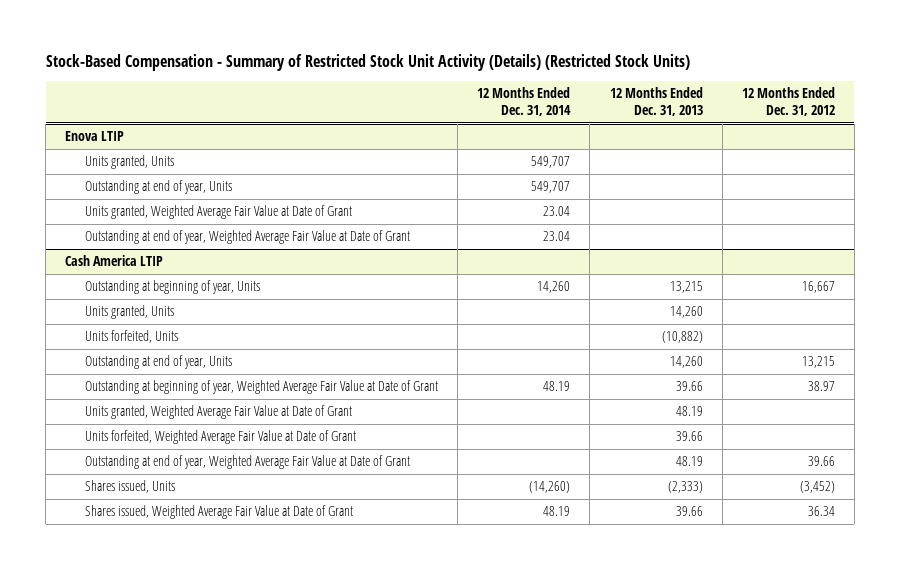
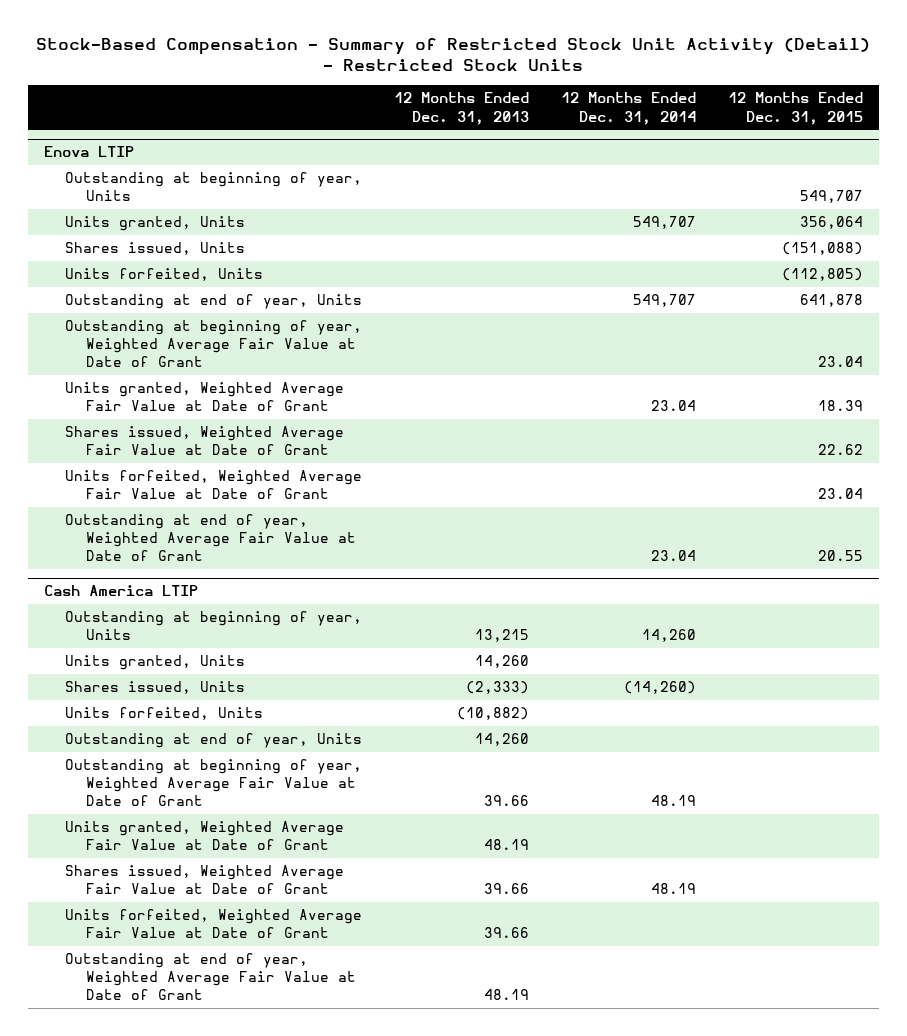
- Stock-Based Compensation - Summary of Restricted Stock Unit Activity (Details) (Restricted Stock Units)
+ Stock-Based Compensation - Summary of Restricted Stock Unit Activity (Detail) - Restricted Stock Units
- | 12 Months Ended Dec. 31, 2014 | 12 Months Ended Dec. 31, 2013 | 12 Months Ended Dec. 31, 2012
+ | 12 Months Ended Dec. 31, 2013 | 12 Months Ended Dec. 31, 2014 | 12 Months Ended Dec. 31, 2015
@ Enova LTIP
+ Outstanding at beginning of year, Units | | | 549,707
+ Shares issued, Units | | | (151,088)
+ Units forfeited, Units | | | (112,805)
+ Outstanding at beginning of year, Weighted Average Fair Value at Date of Grant | | | 23.04
+ Shares issued, Weighted Average Fair Value at Date of Grant | | | 22.62
+ Units forfeited, Weighted Average Fair Value at Date of Grant | | | 23.04
@ Cash America LTIP
moved up: Shares issued, Units | (2,333) | (14,260) |
moved up: Shares issued, Weighted Average Fair Value at Date of Grant | 39.66 | 48.19 |

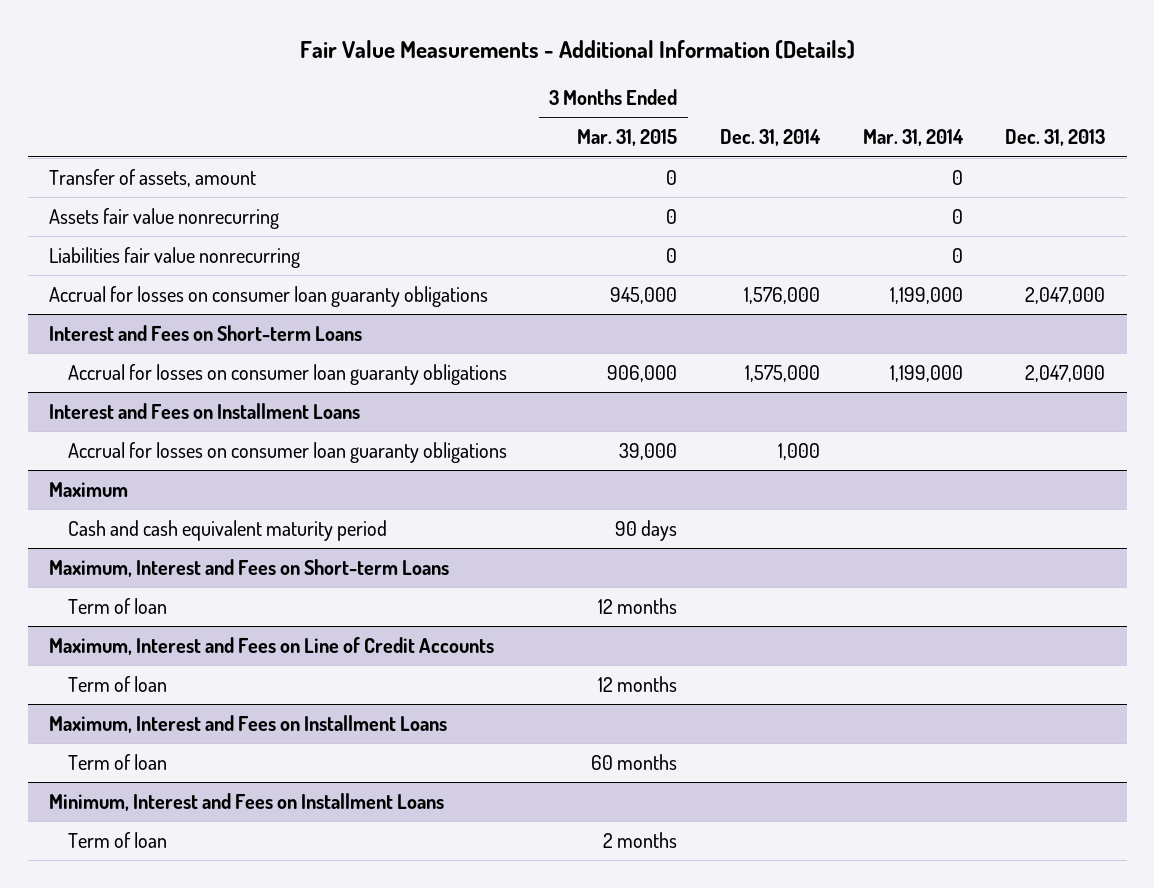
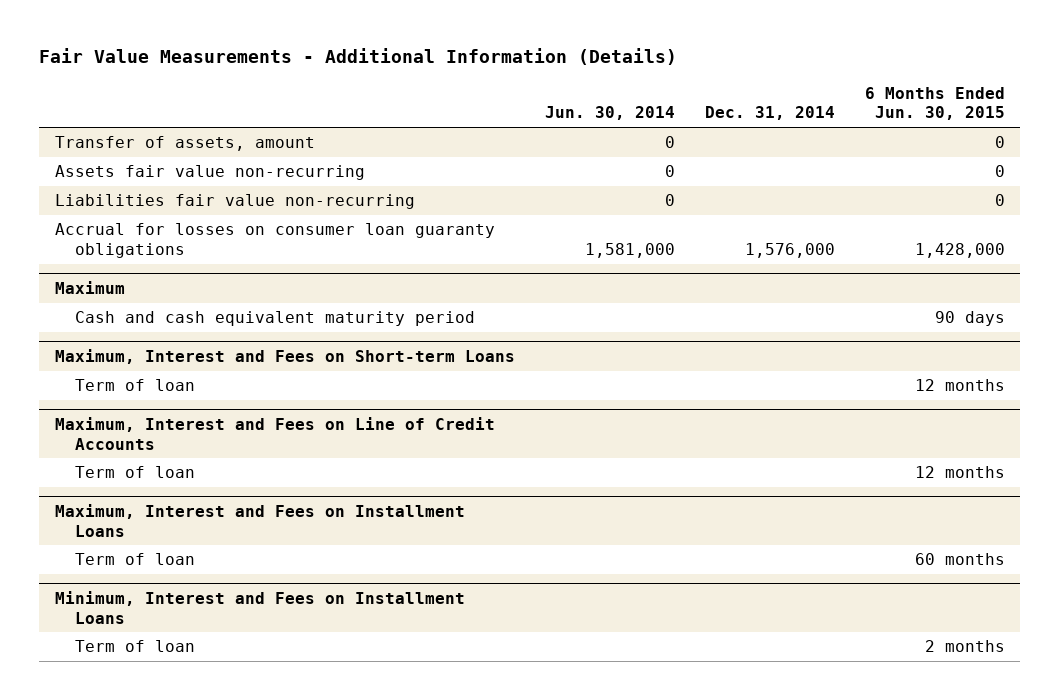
- | 3 Months Ended Mar. 31, 2015 | Dec. 31, 2014 | Mar. 31, 2014 | Dec. 31, 2013
+ | Jun. 30, 2014 | Dec. 31, 2014 | 6 Months Ended Jun. 30, 2015
- Assets fair value nonrecurring | 0 | | 0 |
- Liabilities fair value nonrecurring | 0 | | 0 |
+ Assets fair value non-recurring | 0 | | 0
+ Liabilities fair value non-recurring | 0 | | 0
- Interest and Fees on Short-term Loans
- Accrual for losses on consumer loan guaranty obligations | 906,000 | 1,575,000 | 1,199,000 | 2,047,000
- Interest and Fees on Installment Loans
- Accrual for losses on consumer loan guaranty obligations | 39,000 | 1,000 | |

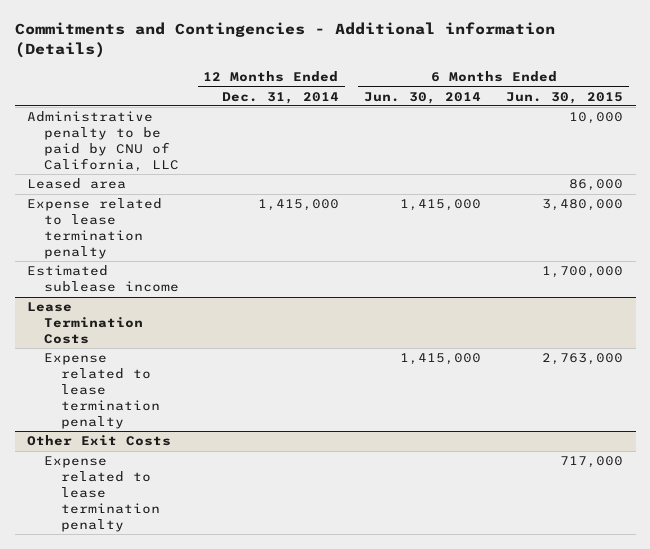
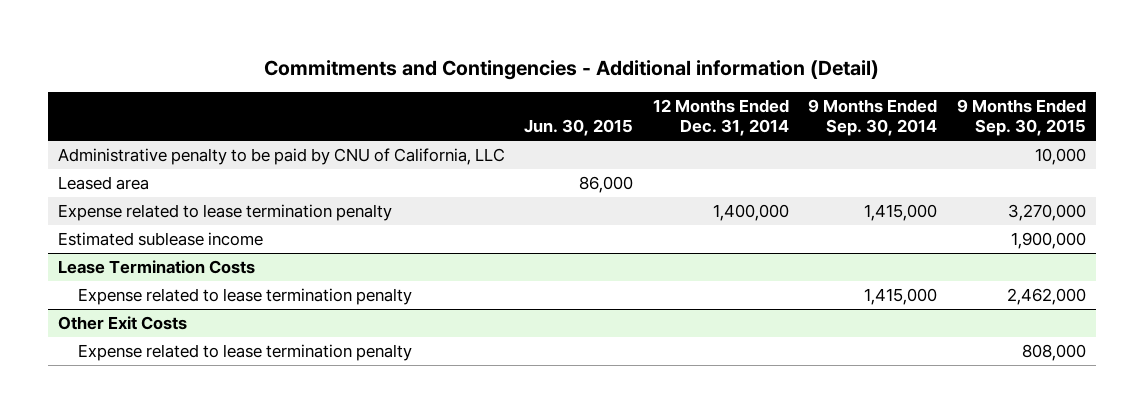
- Commitments and Contingencies - Additional information (Details)
+ Commitments and Contingencies - Additional information (Detail)
- | 12 Months Ended Dec. 31, 2014 | 6 Months Ended Jun. 30, 2014 | 6 Months Ended Jun. 30, 2015
+ | Jun. 30, 2015 | 12 Months Ended Dec. 31, 2014 | 9 Months Ended Sep. 30, 2014 | 9 Months Ended Sep. 30, 2015
- Expense related to lease termination penalty | 1,415,000 | 1,415,000 | 3,480,000
+ Expense related to lease termination penalty | | 1,400,000 | 1,415,000 | 3,270,000

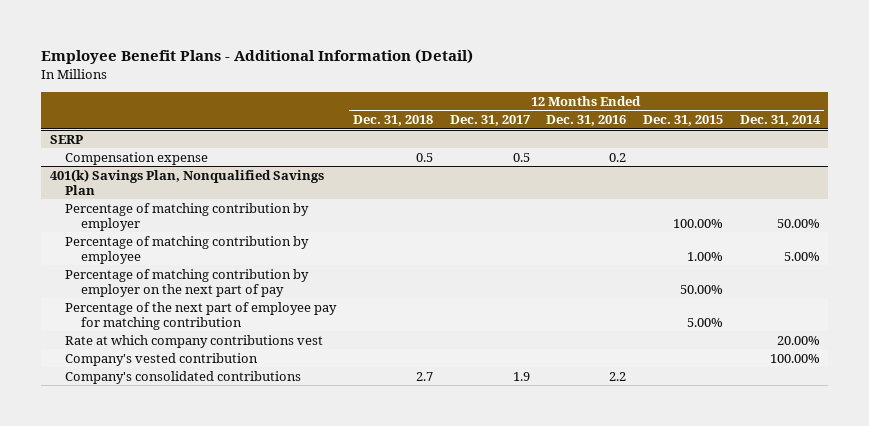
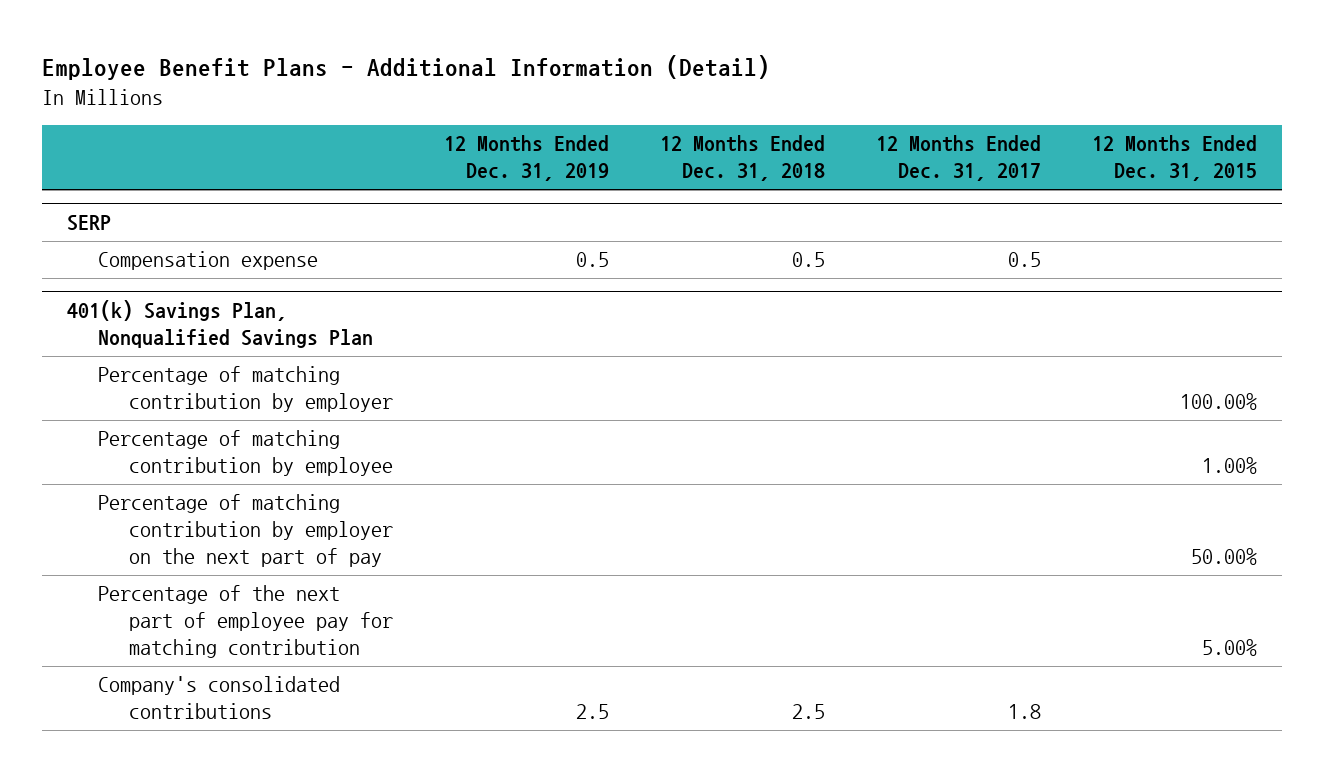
- | 12 Months Ended Dec. 31, 2018 | 12 Months Ended Dec. 31, 2017 | 12 Months Ended Dec. 31, 2016 | 12 Months Ended Dec. 31, 2015 | 12 Months Ended Dec. 31, 2014
+ | 12 Months Ended Dec. 31, 2019 | 12 Months Ended Dec. 31, 2018 | 12 Months Ended Dec. 31, 2017 | 12 Months Ended Dec. 31, 2015
@ 401(k) Savings Plan, Nonqualified Savings Plan
- Rate at which company contributions vest | | | | | 20.00%
- Company's vested contribution | | | | | 100.00%
- Company's consolidated contributions | 2.7 | 1.9 | 2.2 | |
+ Company's consolidated contributions | 2.5 | 2.5 | 1.8 |

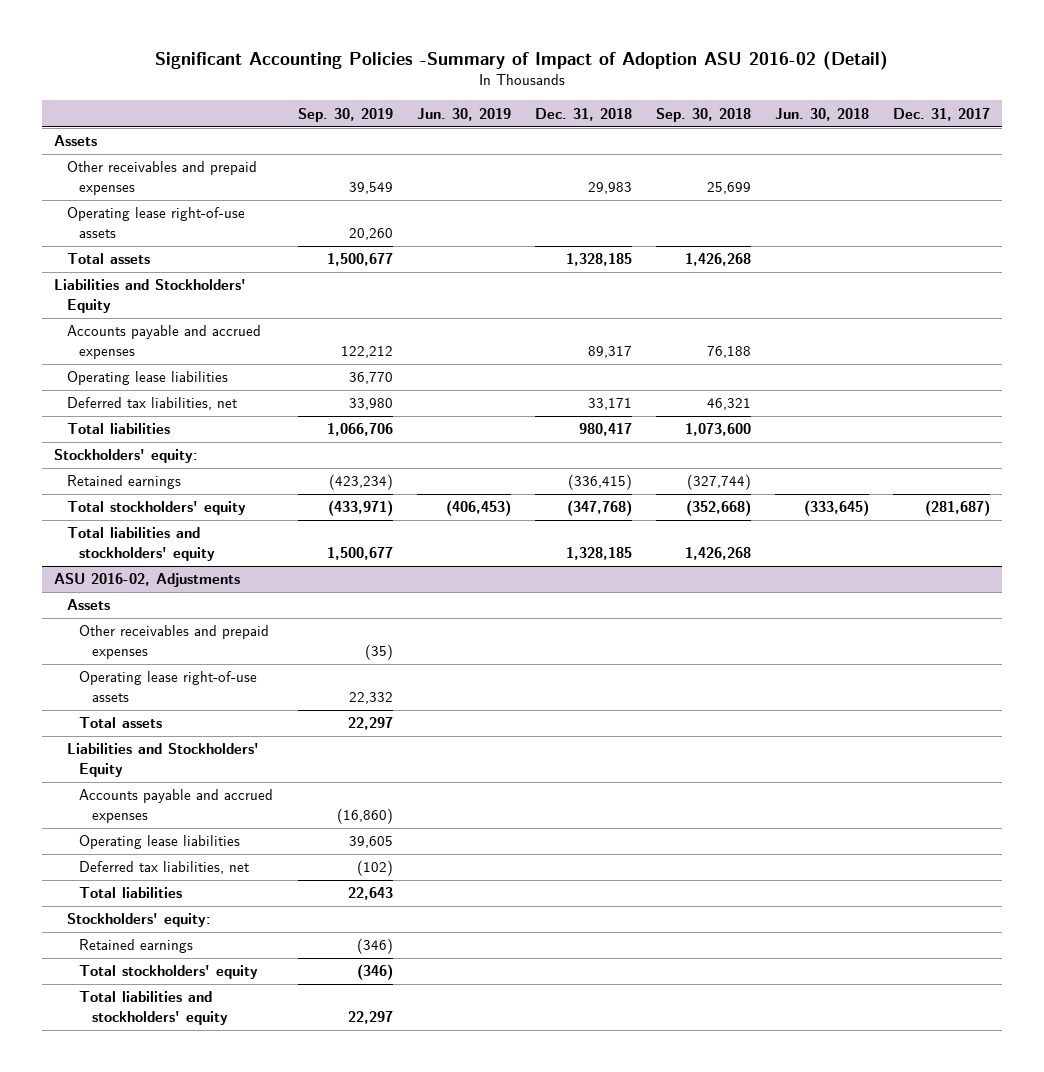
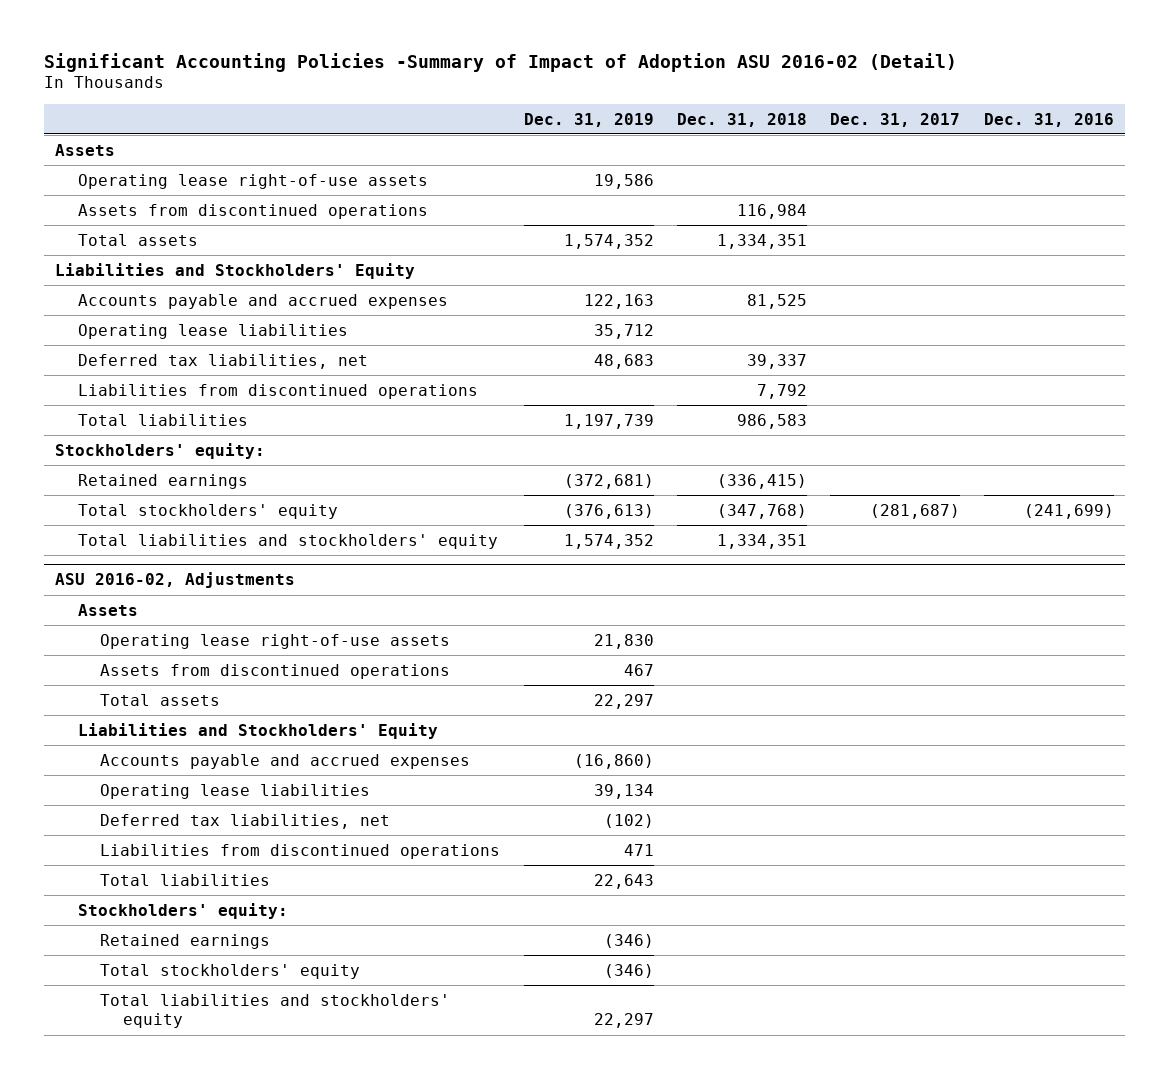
- | Sep. 30, 2019 | Jun. 30, 2019 | Dec. 31, 2018 | Sep. 30, 2018 | Jun. 30, 2018 | Dec. 31, 2017
+ | Dec. 31, 2019 | Dec. 31, 2018 | Dec. 31, 2017 | Dec. 31, 2016
- Other receivables and prepaid expenses | 39,549 | | 29,983 | 25,699 | |
- Total assets | 1,500,677 | | 1,328,185 | 1,426,268 | |
+ Assets from discontinued operations | | 116,984 | |
+ Total assets | 1,574,352 | 1,334,351 | |
- Accounts payable and accrued expenses | 122,212 | | 89,317 | 76,188 | |
+ Accounts payable and accrued expenses | 122,163 | 81,525 | |
- Deferred tax liabilities, net | 33,980 | | 33,171 | 46,321 | |
- Total liabilities | 1,066,706 | | 980,417 | 1,073,600 | |
+ Deferred tax liabilities, net | 48,683 | 39,337 | |
+ Liabilities from discontinued operations | | 7,792 | |
+ Total liabilities | 1,197,739 | 986,583 | |
- Total liabilities and stockholders' equity | 1,500,677 | | 1,328,185 | 1,426,268 | |
+ Total liabilities and stockholders' equity | 1,574,352 | 1,334,351 | |
@ ASU 2016-02, Adjustments
- Other receivables and prepaid expenses | (35) | | | | |
+ Assets from discontinued operations | 467 | | |
+ Liabilities from discontinued operations | 471 | | |

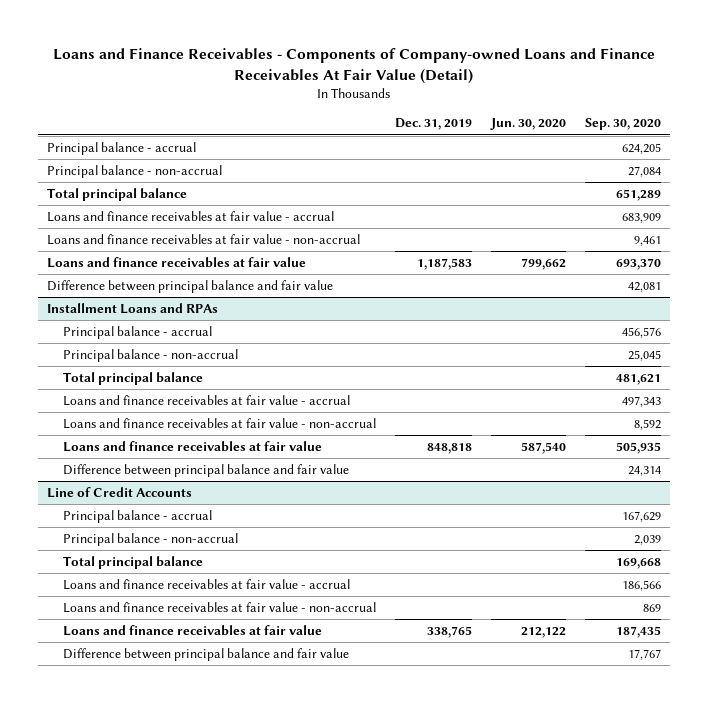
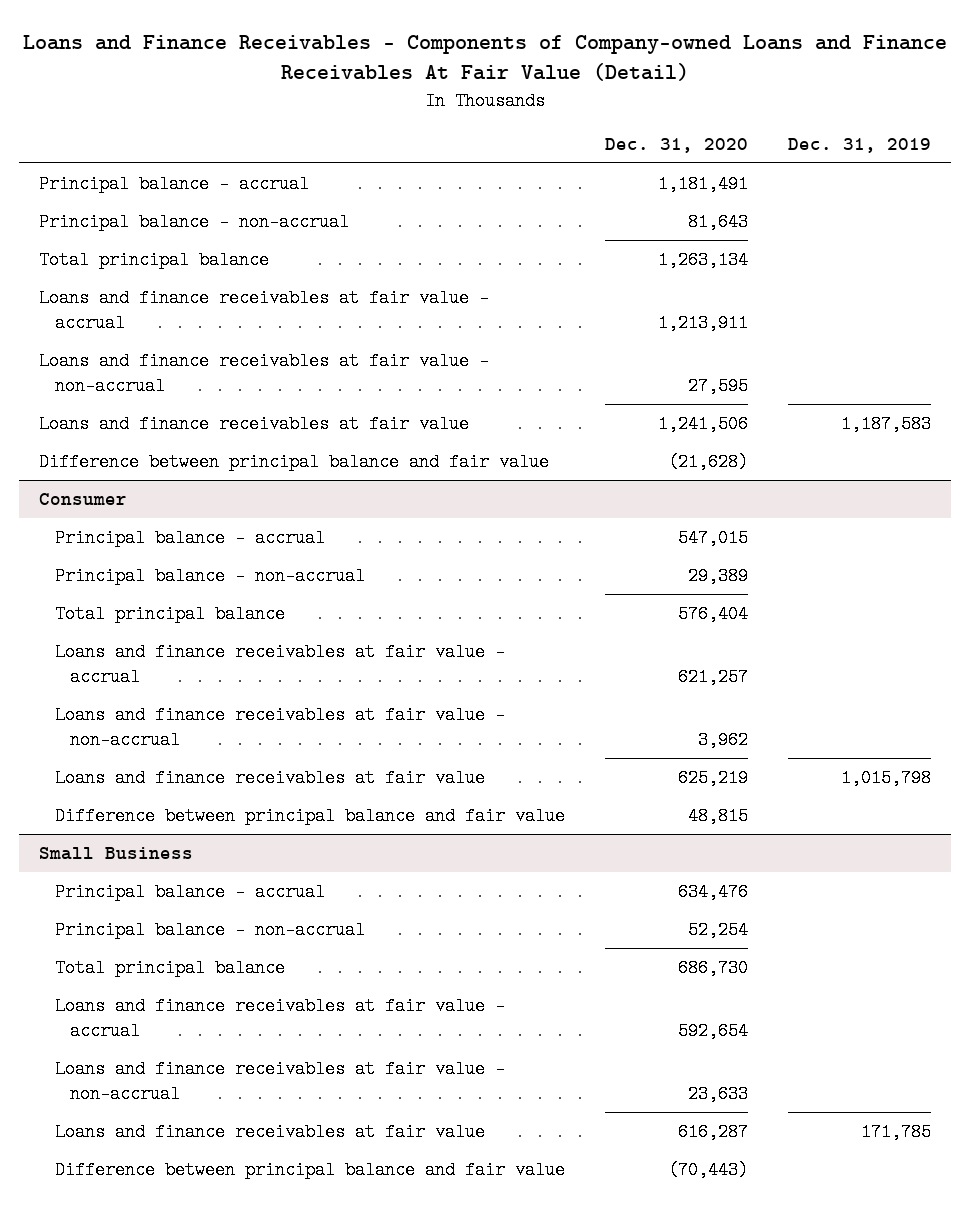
- | Dec. 31, 2019 | Jun. 30, 2020 | Sep. 30, 2020
+ | Dec. 31, 2020 | Dec. 31, 2019
- Installment Loans and RPAs
- Principal balance - accrual | | | 456,576
- Principal balance - non-accrual | | | 25,045
- Total principal balance | | | 481,621
- Loans and finance receivables at fair value - accrual | | | 497,343
- Loans and finance receivables at fair value - non-accrual | | | 8,592
- Loans and finance receivables at fair value | 848,818 | 587,540 | 505,935
- Difference between principal balance and fair value | | | 24,314
- Line of Credit Accounts
- Principal balance - accrual | | | 167,629
- Principal balance - non-accrual | | | 2,039
- Total principal balance | | | 169,668
- Loans and finance receivables at fair value - accrual | | | 186,566
- Loans and finance receivables at fair value - non-accrual | | | 869
- Loans and finance receivables at fair value | 338,765 | 212,122 | 187,435
- Difference between principal balance and fair value | | | 17,767
+ Consumer
+ Principal balance - accrual | 547,015 |
+ Principal balance - non-accrual | 29,389 |
+ Total principal balance | 576,404 |
+ Loans and finance receivables at fair value - accrual | 621,257 |
+ Loans and finance receivables at fair value - non-accrual | 3,962 |
+ Loans and finance receivables at fair value | 625,219 | 1,015,798
+ Difference between principal balance and fair value | 48,815 |
+ Small Business
+ Principal balance - accrual | 634,476 |
+ Principal balance - non-accrual | 52,254 |
+ Total principal balance | 686,730 |
+ Loans and finance receivables at fair value - accrual | 592,654 |
+ Loans and finance receivables at fair value - non-accrual | 23,633 |
+ Loans and finance receivables at fair value | 616,287 | 171,785
+ Difference between principal balance and fair value | (70,443) |

